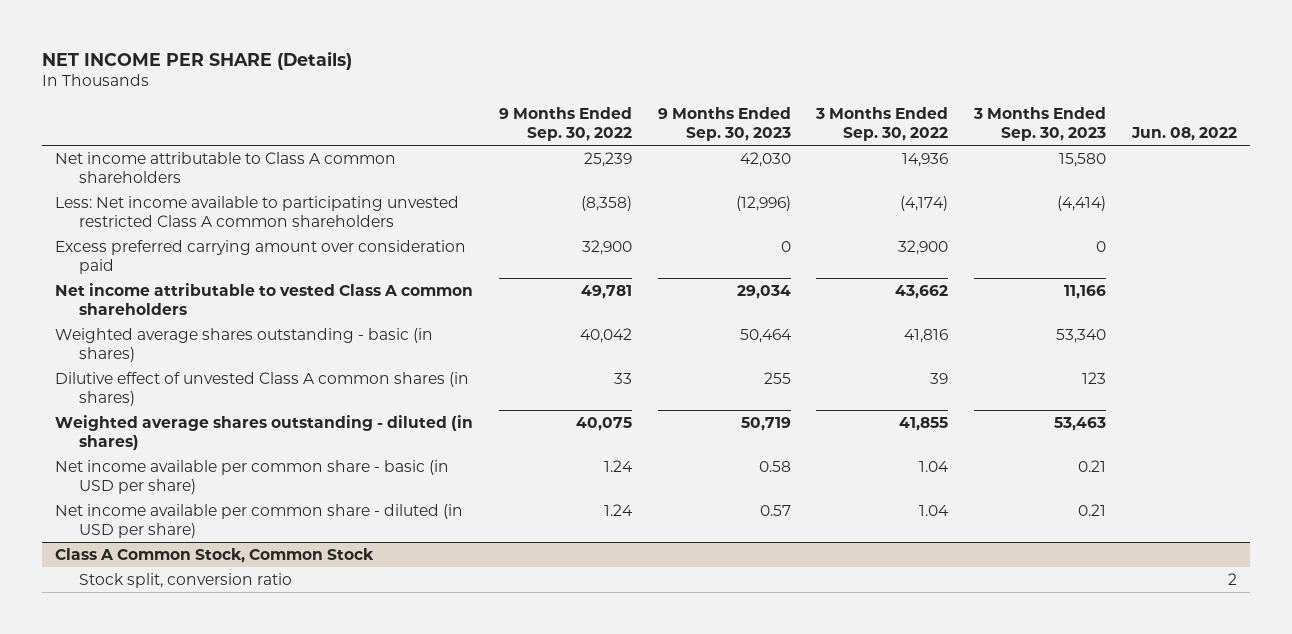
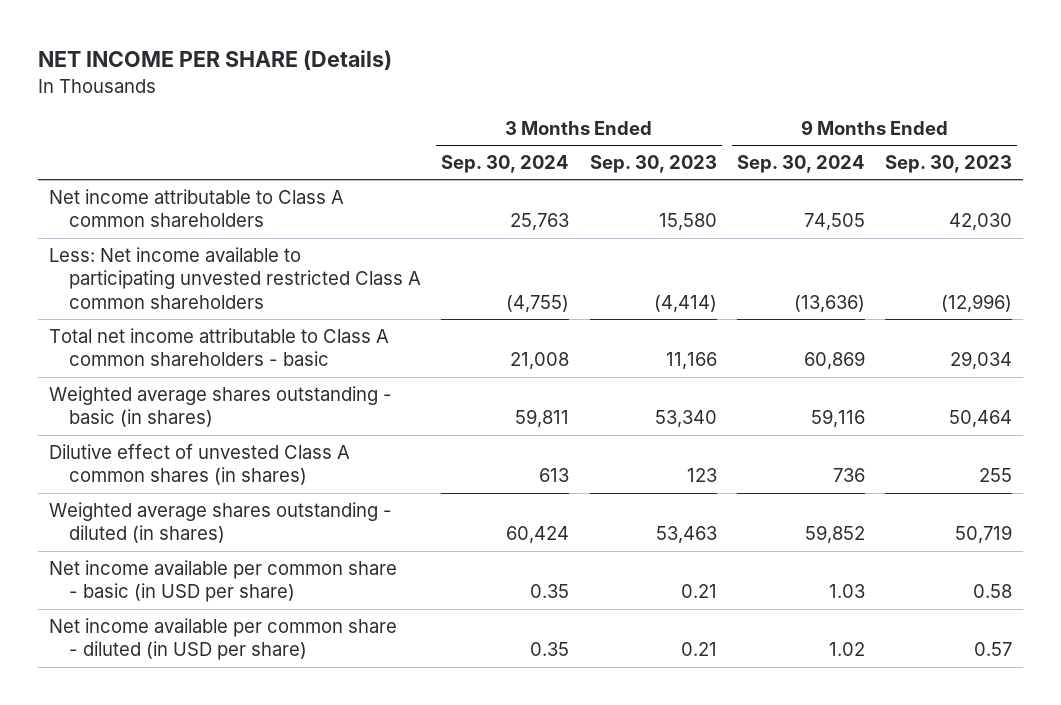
- | 9 Months Ended Sep. 30, 2022 | 9 Months Ended Sep. 30, 2023 | 3 Months Ended Sep. 30, 2022 | 3 Months Ended Sep. 30, 2023 | Jun. 08, 2022
+ | 3 Months Ended Sep. 30, 2024 | 3 Months Ended Sep. 30, 2023 | 9 Months Ended Sep. 30, 2024 | 9 Months Ended Sep. 30, 2023
- Excess preferred carrying amount over consideration paid | 32,900 | 0 | 32,900 | 0 |
- Net income attributable to vested Class A common shareholders | 49,781 | 29,034 | 43,662 | 11,166 |
+ Total net income attributable to Class A common shareholders - basic | 21,008 | 11,166 | 60,869 | 29,034
- Class A Common Stock, Common Stock
- Stock split, conversion ratio | | | | | 2

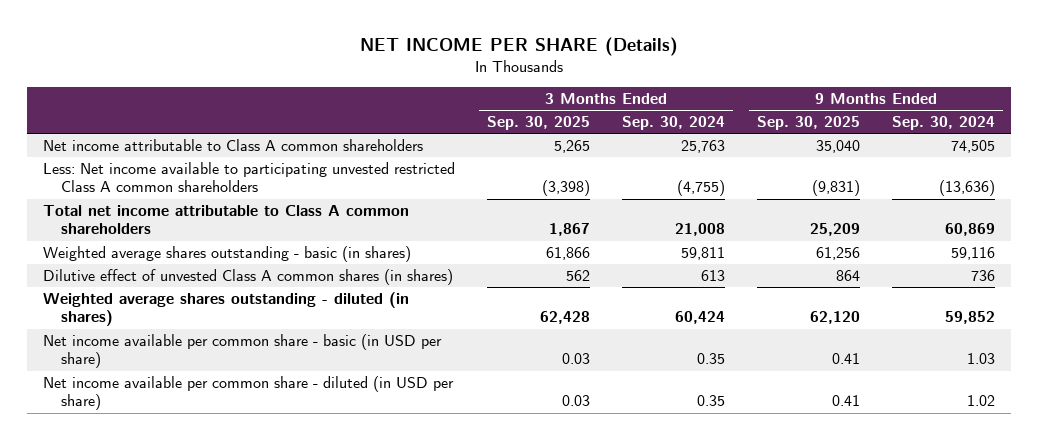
- | 3 Months Ended Sep. 30, 2024 | 3 Months Ended Sep. 30, 2023 | 9 Months Ended Sep. 30, 2024 | 9 Months Ended Sep. 30, 2023
+ | 3 Months Ended Sep. 30, 2025 | 3 Months Ended Sep. 30, 2024 | 9 Months Ended Sep. 30, 2025 | 9 Months Ended Sep. 30, 2024
- Total net income attributable to Class A common shareholders - basic | 21,008 | 11,166 | 60,869 | 29,034
+ Total net income attributable to Class A common shareholders | 1,867 | 21,008 | 25,209 | 60,869

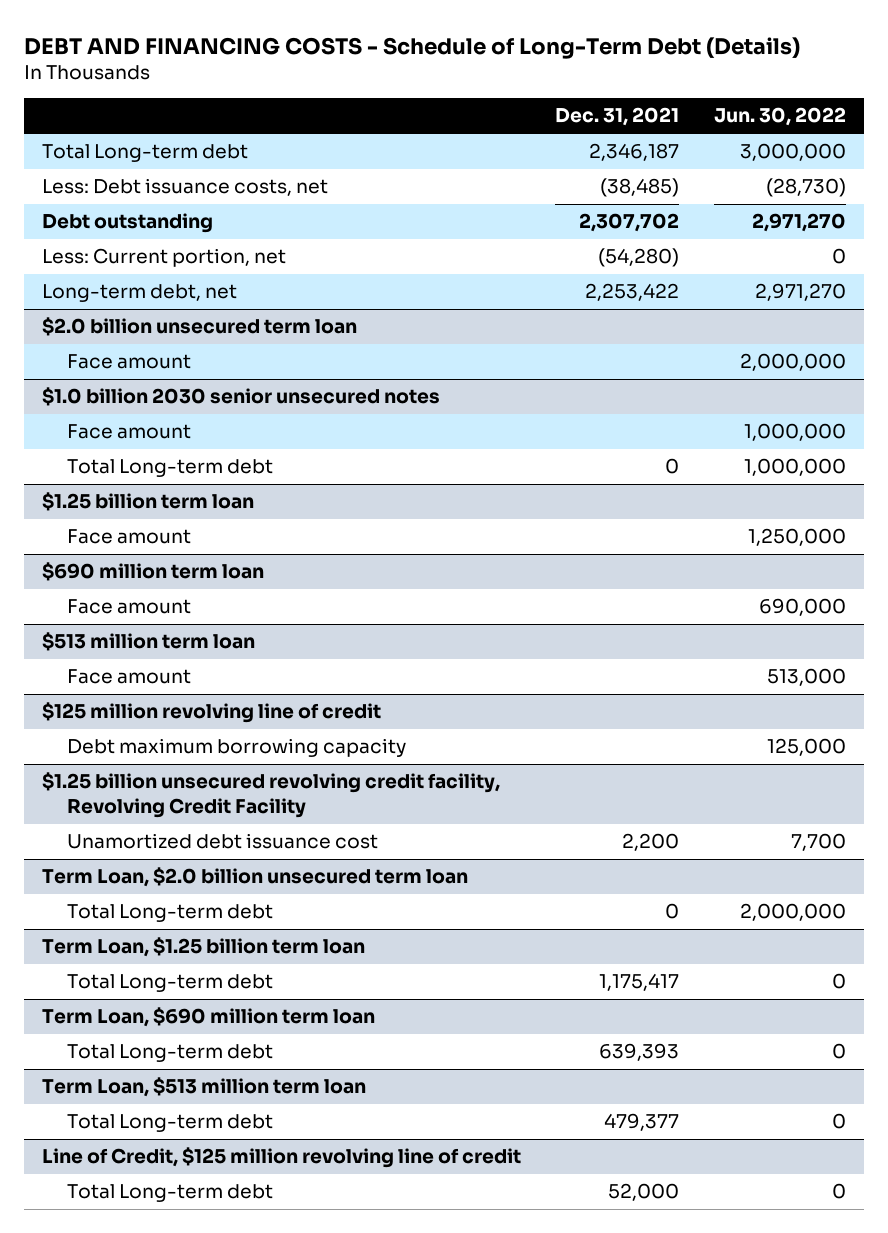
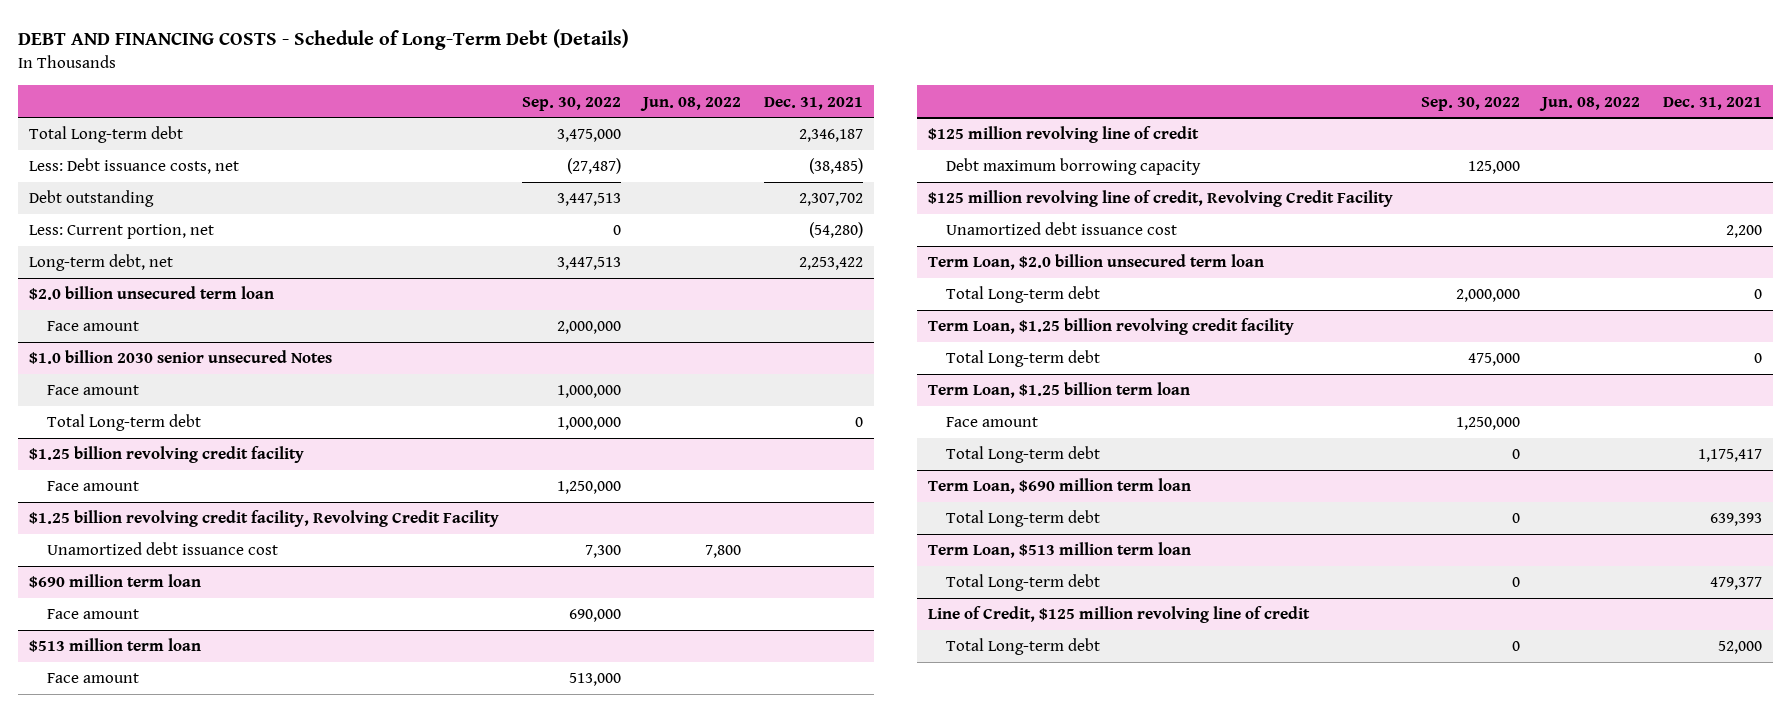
- | Dec. 31, 2021 | Jun. 30, 2022
+ | Sep. 30, 2022 | Jun. 08, 2022 | Dec. 31, 2021
- $1.0 billion 2030 senior unsecured notes
+ $1.0 billion 2030 senior unsecured Notes
- $1.25 billion term loan
+ $1.25 billion revolving credit facility
+ $1.25 billion revolving credit facility, Revolving Credit Facility
+ Unamortized debt issuance cost | 7,300 | 7,800 |
- $1.25 billion unsecured revolving credit facility, Revolving Credit Facility
+ $125 million revolving line of credit, Revolving Credit Facility
+ Term Loan, $1.25 billion revolving credit facility
+ Total Long-term debt | 475,000 | | 0
@ Term Loan, $1.25 billion term loan
+ Face amount | 1,250,000 | |

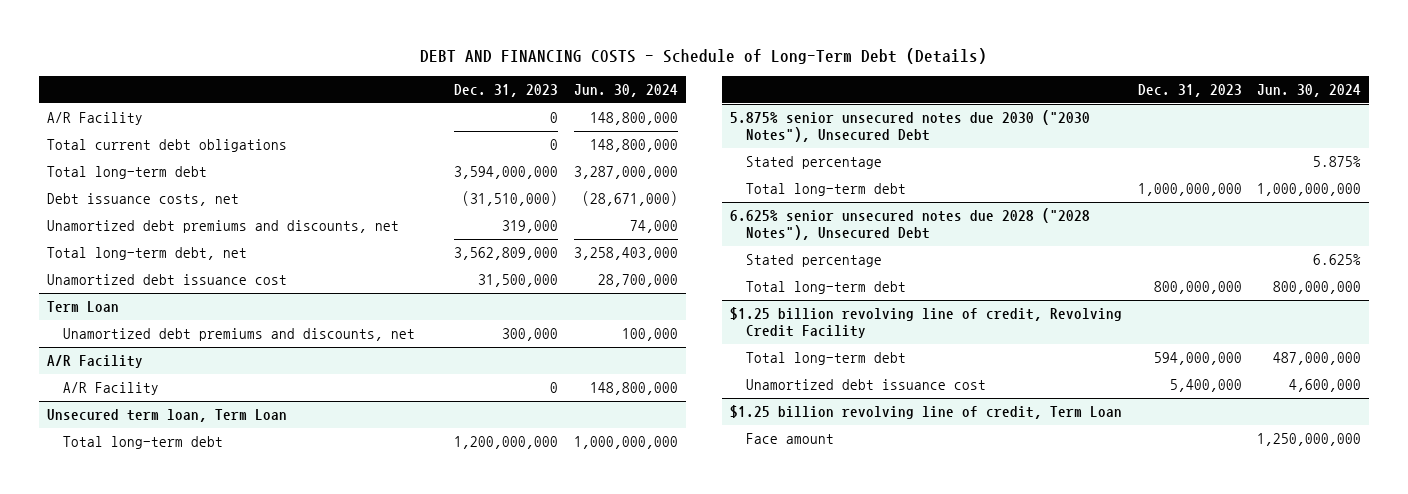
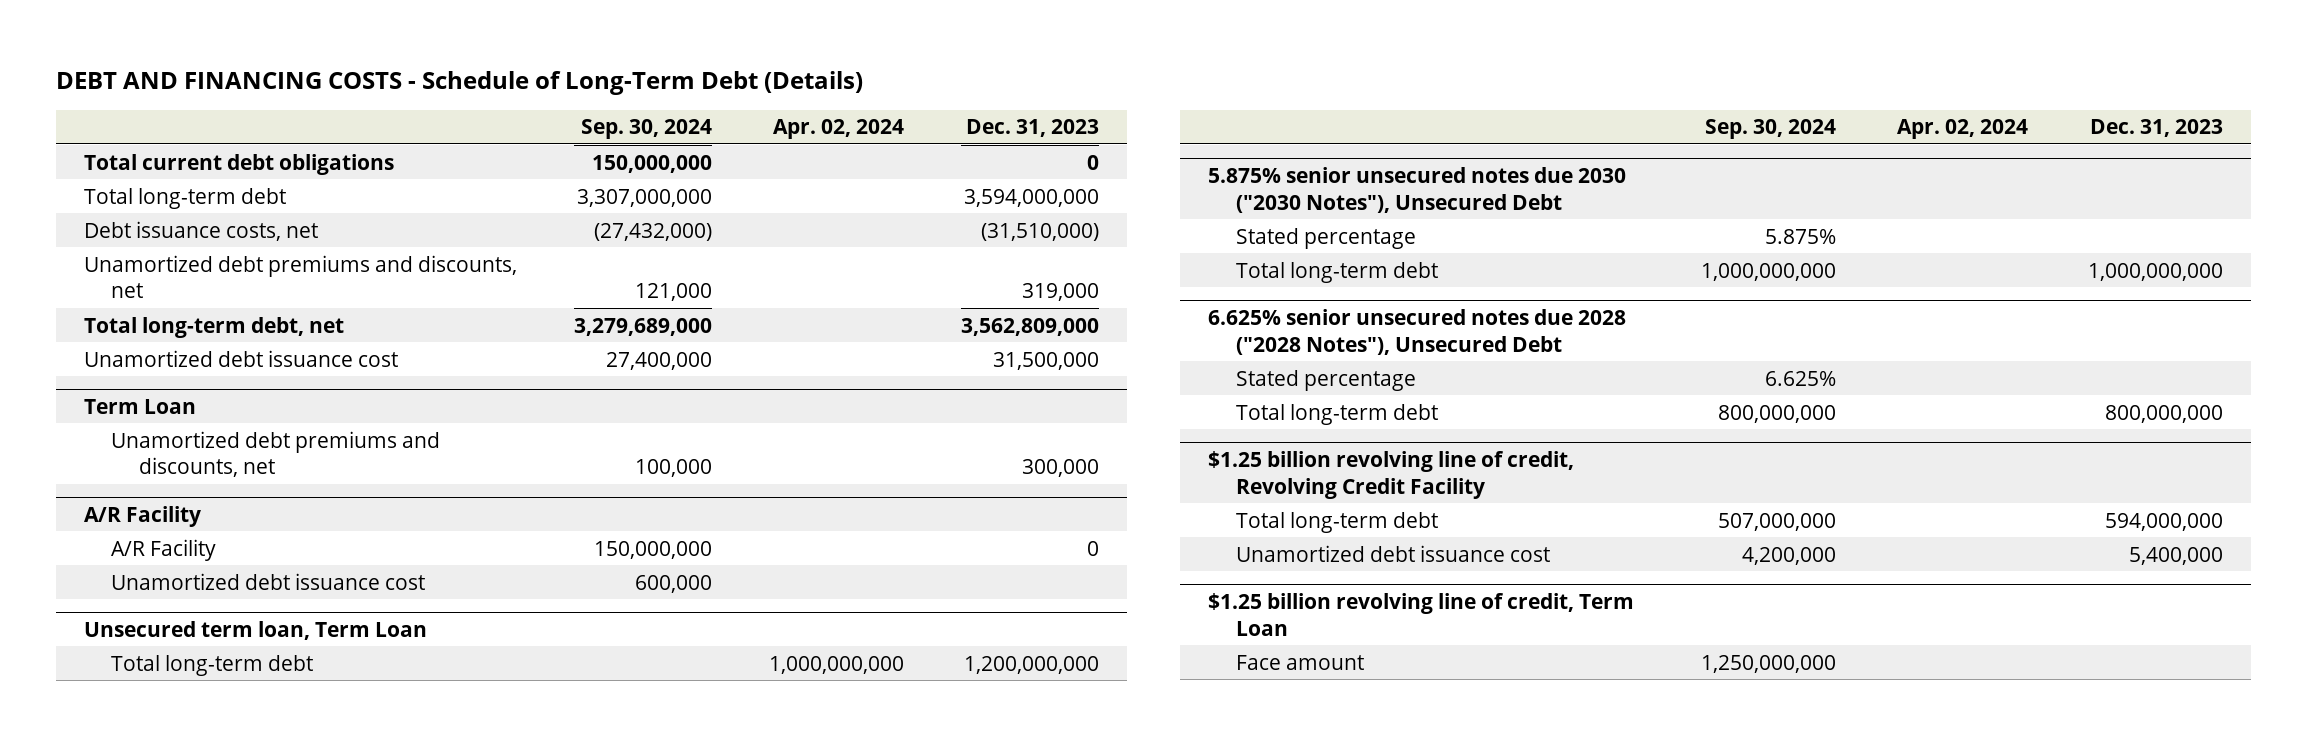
- | Dec. 31, 2023 | Jun. 30, 2024
+ | Sep. 30, 2024 | Apr. 02, 2024 | Dec. 31, 2023
- A/R Facility | 0 | 148,800,000
@ A/R Facility
+ Unamortized debt issuance cost | 600,000 | |

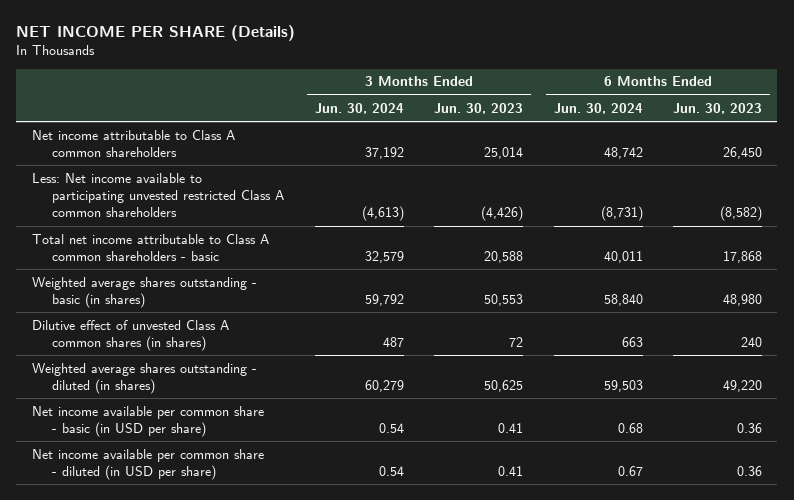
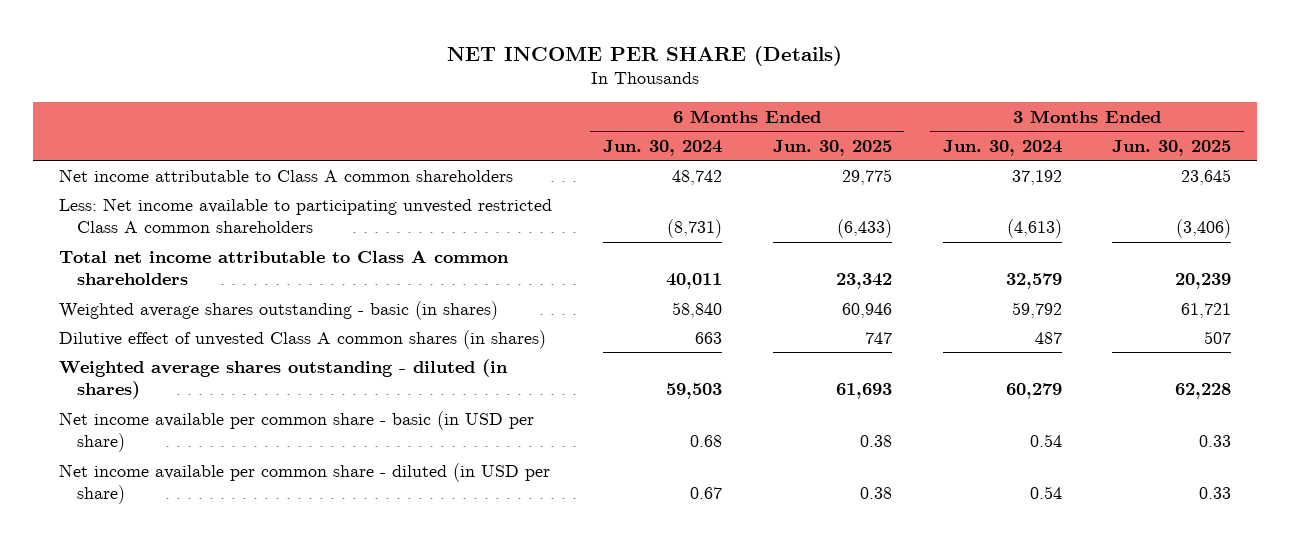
- | 3 Months Ended Jun. 30, 2024 | 3 Months Ended Jun. 30, 2023 | 6 Months Ended Jun. 30, 2024 | 6 Months Ended Jun. 30, 2023
+ | 6 Months Ended Jun. 30, 2024 | 6 Months Ended Jun. 30, 2025 | 3 Months Ended Jun. 30, 2024 | 3 Months Ended Jun. 30, 2025
- Total net income attributable to Class A common shareholders - basic | 32,579 | 20,588 | 40,011 | 17,868
+ Total net income attributable to Class A common shareholders | 40,011 | 23,342 | 32,579 | 20,239

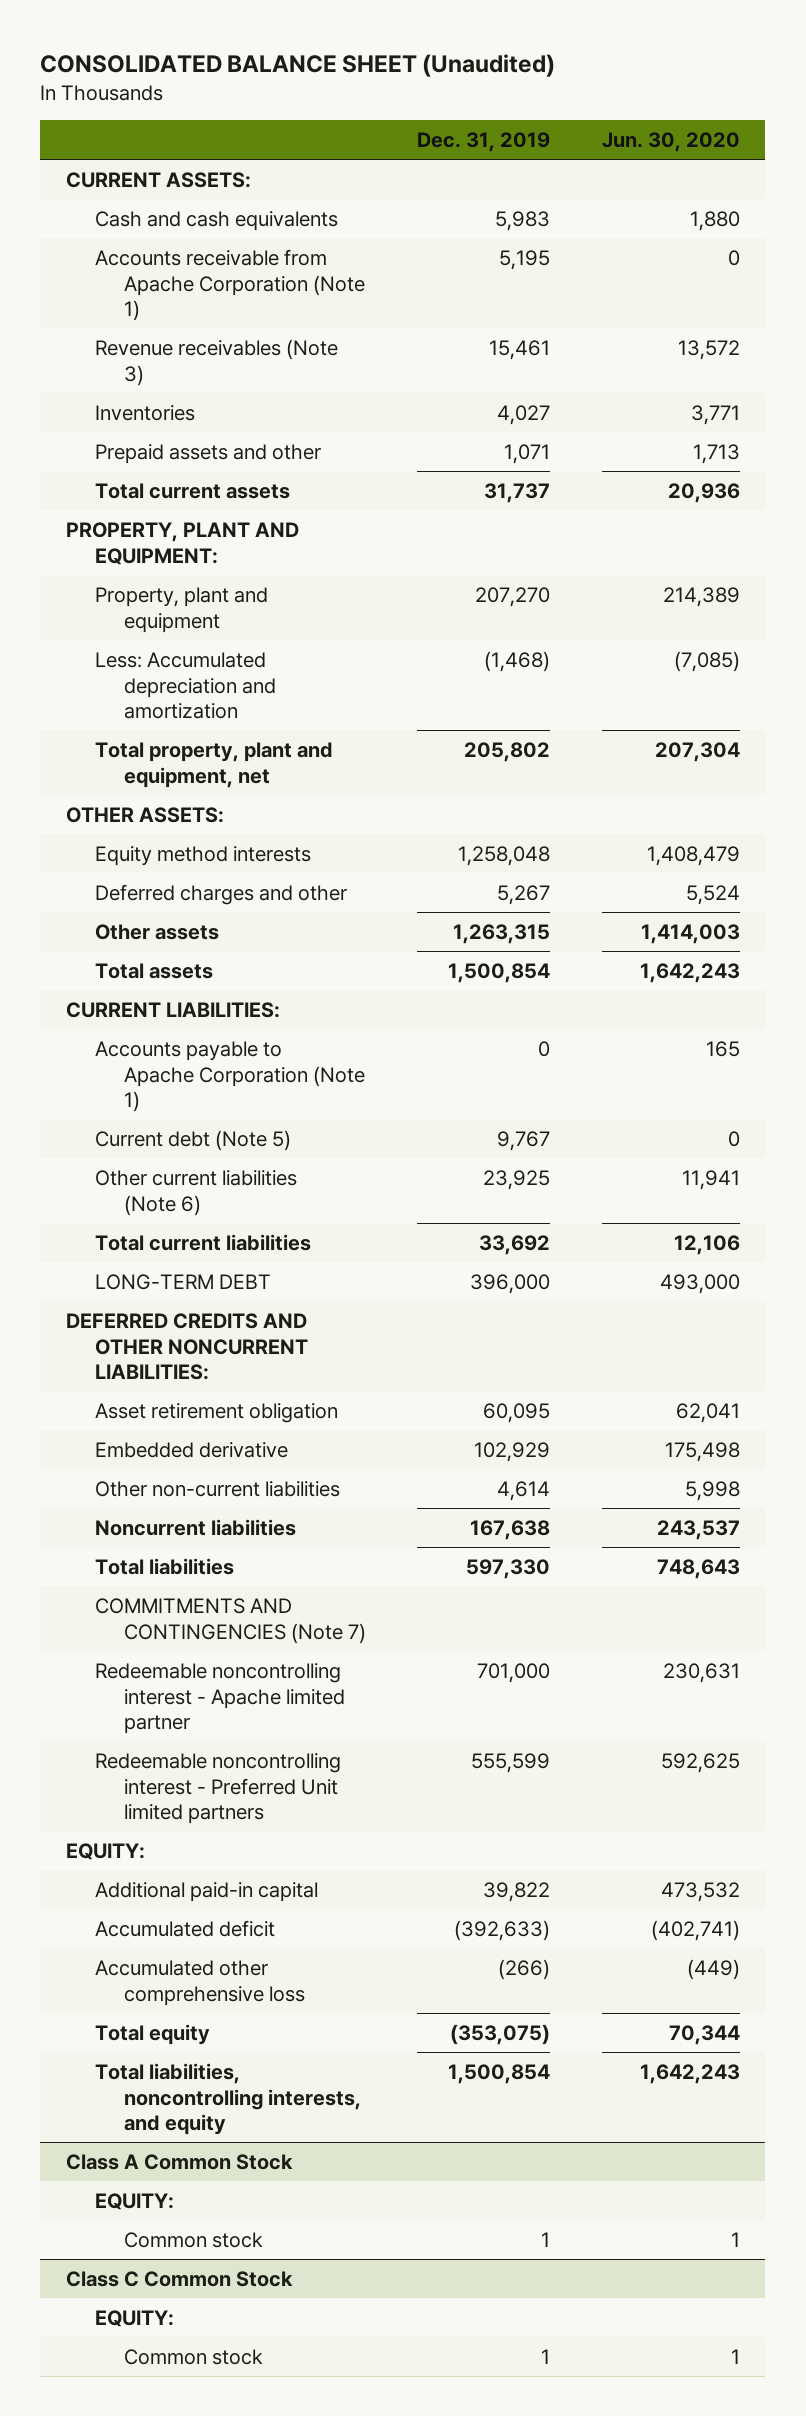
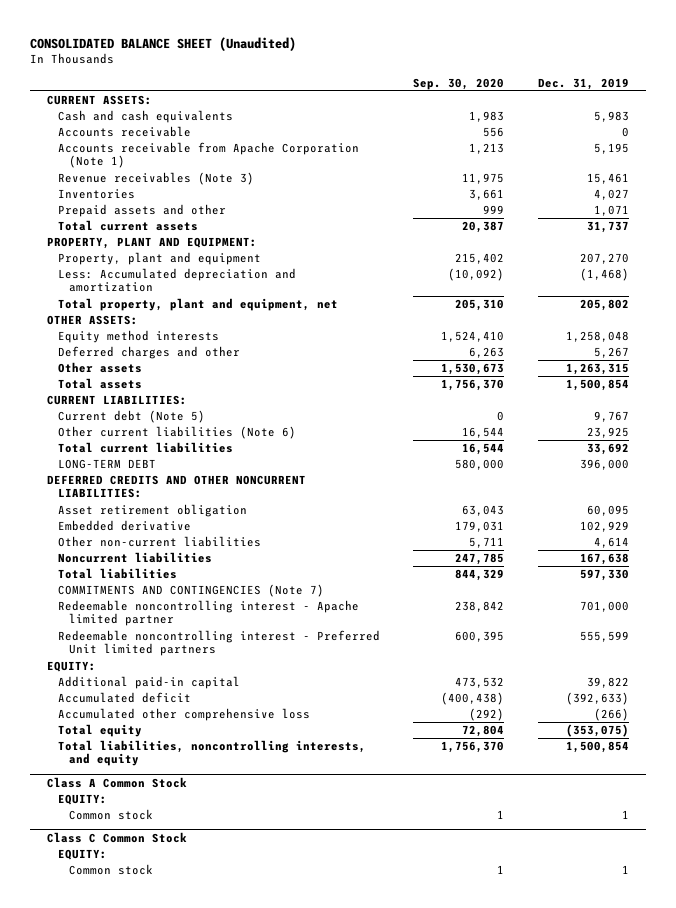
- | Dec. 31, 2019 | Jun. 30, 2020
+ | Sep. 30, 2020 | Dec. 31, 2019
+ Accounts receivable | 556 | 0
- Accounts payable to Apache Corporation (Note 1) | 0 | 165

